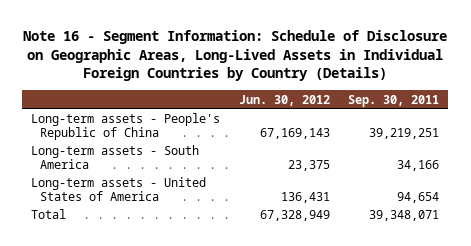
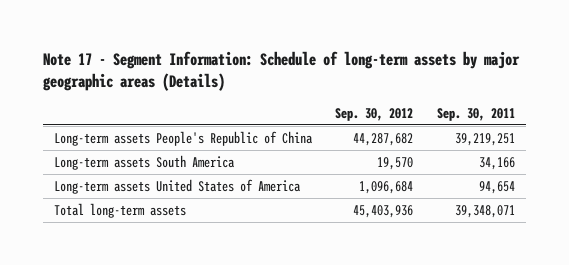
- Note 16 - Segment Information: Schedule of Disclosure on Geographic Areas, Long-Lived Assets in Individual Foreign Countries by Country (Details)
+ Note 17 - Segment Information: Schedule of long-term assets by major geographic areas (Details)
- | Jun. 30, 2012 | Sep. 30, 2011
+ | Sep. 30, 2012 | Sep. 30, 2011
- Long-term assets - People's Republic of China | 67,169,143 | 39,219,251
- Long-term assets - South America | 23,375 | 34,166
- Long-term assets - United States of America | 136,431 | 94,654
- Total | 67,328,949 | 39,348,071
+ Long-term assets People's Republic of China | 44,287,682 | 39,219,251
+ Long-term assets South America | 19,570 | 34,166
+ Long-term assets United States of America | 1,096,684 | 94,654
+ Total long-term assets | 45,403,936 | 39,348,071

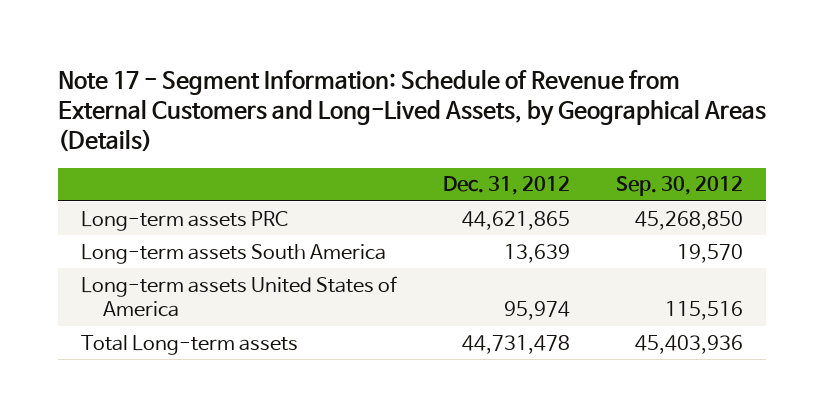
- Note 17 - Segment Information: Schedule of long-term assets by major geographic areas (Details)
+ Note 17 - Segment Information: Schedule of Revenue from External Customers and Long-Lived Assets, by Geographical Areas (Details)
- | Sep. 30, 2012 | Sep. 30, 2011
+ | Dec. 31, 2012 | Sep. 30, 2012
- Long-term assets People's Republic of China | 44,287,682 | 39,219,251
+ Long-term assets PRC | 44,621,865 | 45,268,850
- Long-term assets United States of America | 1,096,684 | 94,654
- Total long-term assets | 45,403,936 | 39,348,071
+ Long-term assets United States of America | 95,974 | 115,516
+ Total Long-term assets | 44,731,478 | 45,403,936

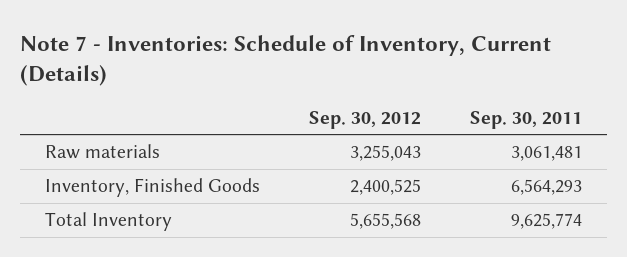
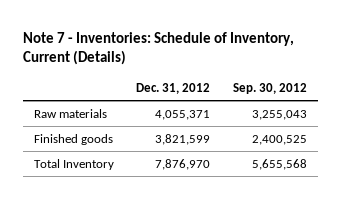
- | Sep. 30, 2012 | Sep. 30, 2011
+ | Dec. 31, 2012 | Sep. 30, 2012
- Inventory, Finished Goods | 2,400,525 | 6,564,293
+ Finished goods | 3,821,599 | 2,400,525

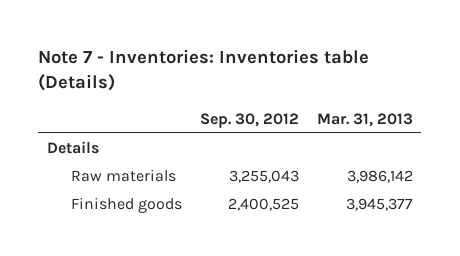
- Note 7 - Inventories: Schedule of Inventory, Current (Details)
+ Note 7 - Inventories: Inventories table (Details)
- | Dec. 31, 2012 | Sep. 30, 2012
+ | Sep. 30, 2012 | Mar. 31, 2013
+ Details
- Total Inventory | 7,876,970 | 5,655,568

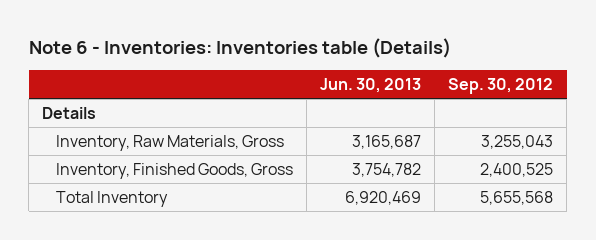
- Note 7 - Inventories: Inventories table (Details)
+ Note 6 - Inventories: Inventories table (Details)
- | Sep. 30, 2012 | Mar. 31, 2013
+ | Jun. 30, 2013 | Sep. 30, 2012
- Raw materials | 3,255,043 | 3,986,142
- Finished goods | 2,400,525 | 3,945,377
+ Inventory, Raw Materials, Gross | 3,165,687 | 3,255,043
+ Inventory, Finished Goods, Gross | 3,754,782 | 2,400,525
+ Total Inventory | 6,920,469 | 5,655,568

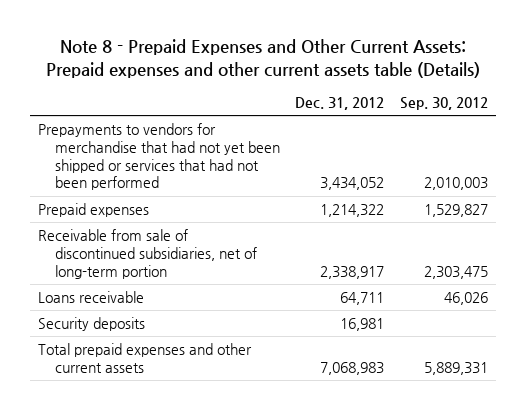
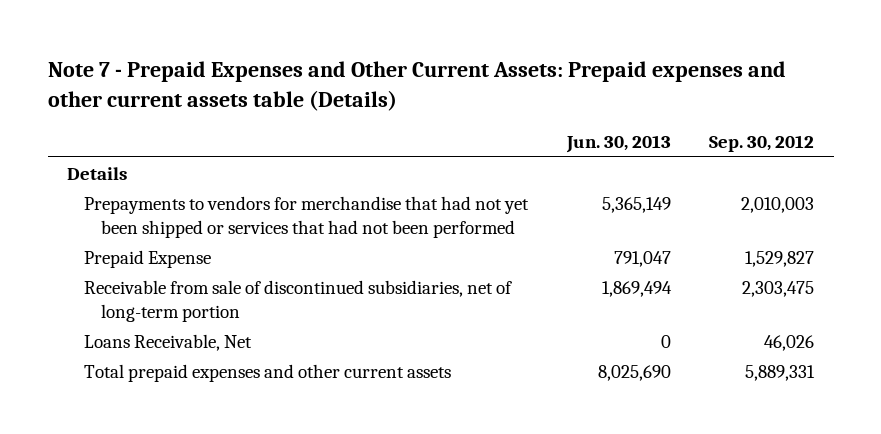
- Note 8 - Prepaid Expenses and Other Current Assets: Prepaid expenses and other current assets table (Details)
+ Note 7 - Prepaid Expenses and Other Current Assets: Prepaid expenses and other current assets table (Details)
- | Dec. 31, 2012 | Sep. 30, 2012
+ | Jun. 30, 2013 | Sep. 30, 2012
+ Details
- Prepaid expenses | 1,214,322 | 1,529,827
+ Prepaid Expense | 791,047 | 1,529,827
- Loans receivable | 64,711 | 46,026
- Security deposits | 16,981 |
+ Loans Receivable, Net | 0 | 46,026

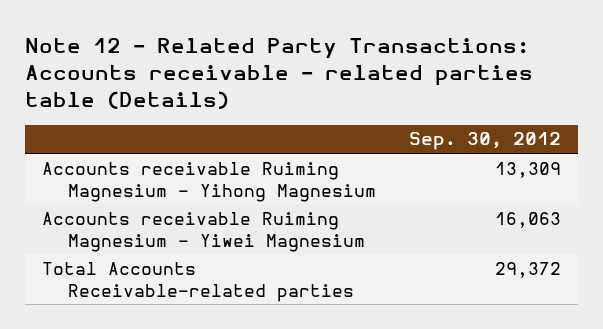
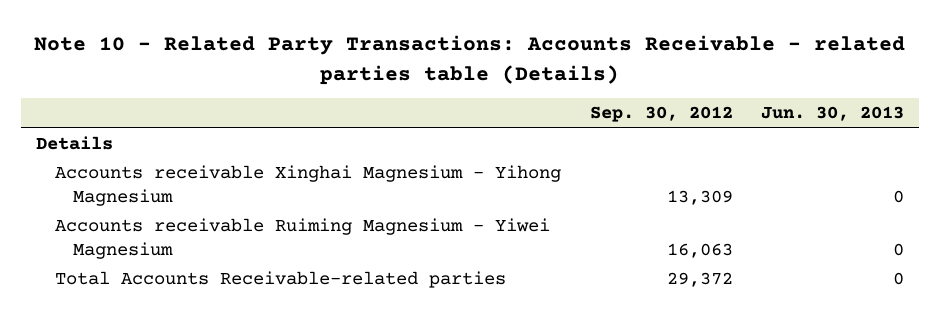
- Note 12 - Related Party Transactions: Accounts receivable - related parties table (Details)
+ Note 10 - Related Party Transactions: Accounts Receivable - related parties table (Details)
- | Sep. 30, 2012
+ | Sep. 30, 2012 | Jun. 30, 2013
- Accounts receivable Ruiming Magnesium - Yihong Magnesium | 13,309
+ Details
+ Accounts receivable Xinghai Magnesium - Yihong Magnesium | 13,309 | 0

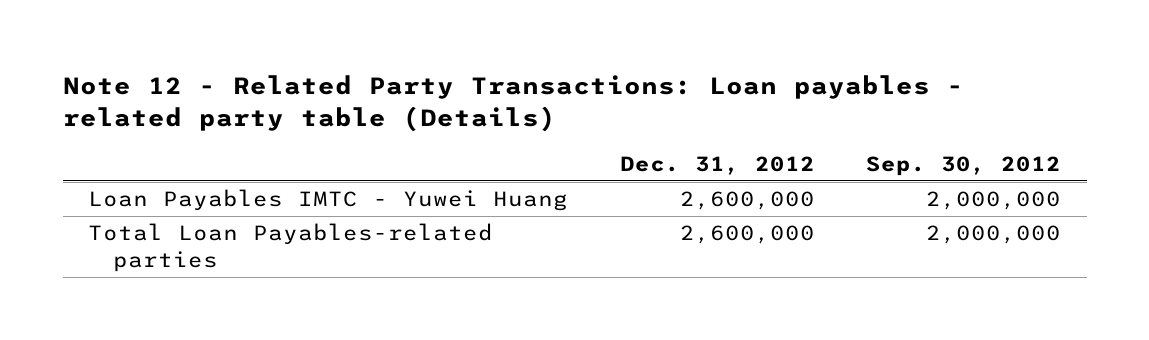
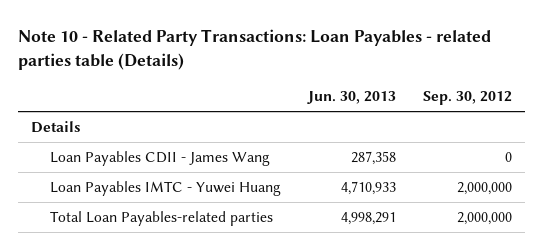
- Note 12 - Related Party Transactions: Loan payables - related party table (Details)
+ Note 10 - Related Party Transactions: Loan Payables - related parties table (Details)
- | Dec. 31, 2012 | Sep. 30, 2012
+ | Jun. 30, 2013 | Sep. 30, 2012
+ Details
+ Loan Payables CDII - James Wang | 287,358 | 0

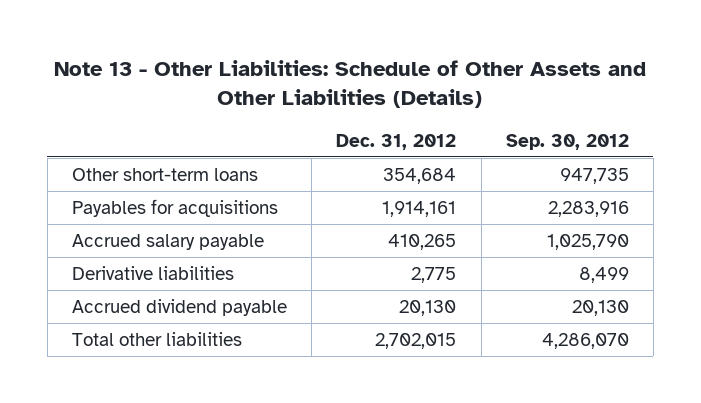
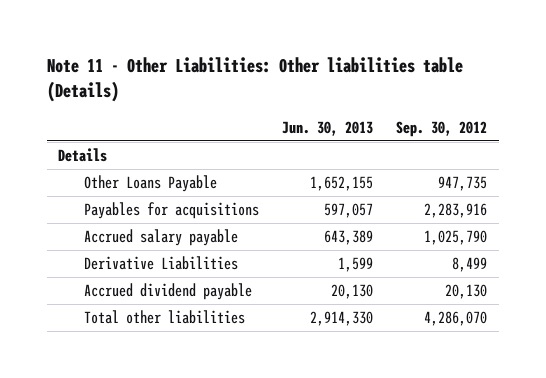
- Note 13 - Other Liabilities: Schedule of Other Assets and Other Liabilities (Details)
+ Note 11 - Other Liabilities: Other liabilities table (Details)
- | Dec. 31, 2012 | Sep. 30, 2012
+ | Jun. 30, 2013 | Sep. 30, 2012
- Other short-term loans | 354,684 | 947,735
+ Details
+ Other Loans Payable | 1,652,155 | 947,735
- Derivative liabilities | 2,775 | 8,499
+ Derivative Liabilities | 1,599 | 8,499

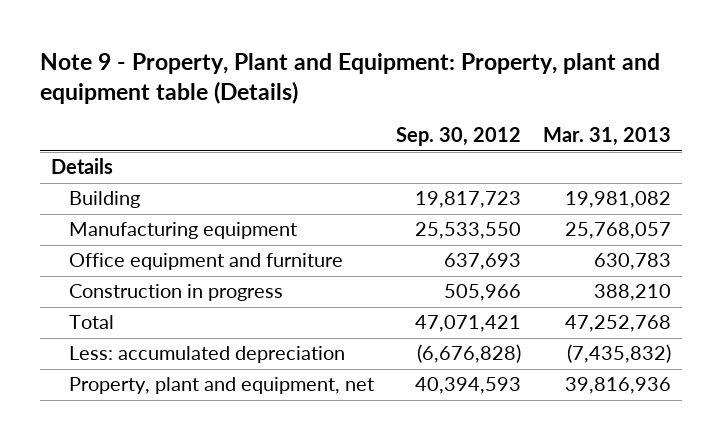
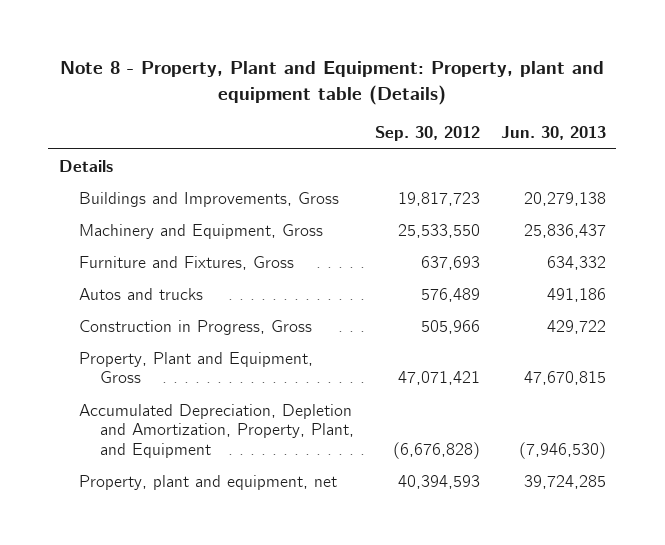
- Note 9 - Property, Plant and Equipment: Property, plant and equipment table (Details)
+ Note 8 - Property, Plant and Equipment: Property, plant and equipment table (Details)
- | Sep. 30, 2012 | Mar. 31, 2013
+ | Sep. 30, 2012 | Jun. 30, 2013
- Building | 19,817,723 | 19,981,082
- Manufacturing equipment | 25,533,550 | 25,768,057
- Office equipment and furniture | 637,693 | 630,783
- Construction in progress | 505,966 | 388,210
- Total | 47,071,421 | 47,252,768
- Less: accumulated depreciation | (6,676,828) | (7,435,832)
+ Buildings and Improvements, Gross | 19,817,723 | 20,279,138
+ Machinery and Equipment, Gross | 25,533,550 | 25,836,437
+ Furniture and Fixtures, Gross | 637,693 | 634,332
+ Autos and trucks | 576,489 | 491,186
+ Construction in Progress, Gross | 505,966 | 429,722
+ Property, Plant and Equipment, Gross | 47,071,421 | 47,670,815
+ Accumulated Depreciation, Depletion and Amortization, Property, Plant, and Equipment | (6,676,828) | (7,946,530)

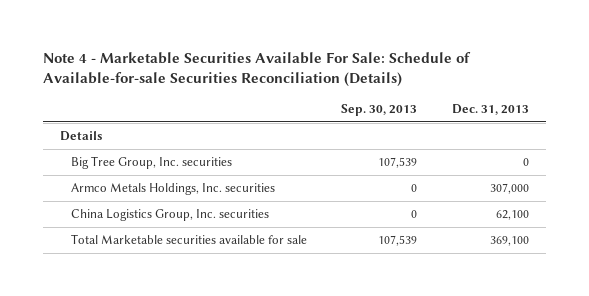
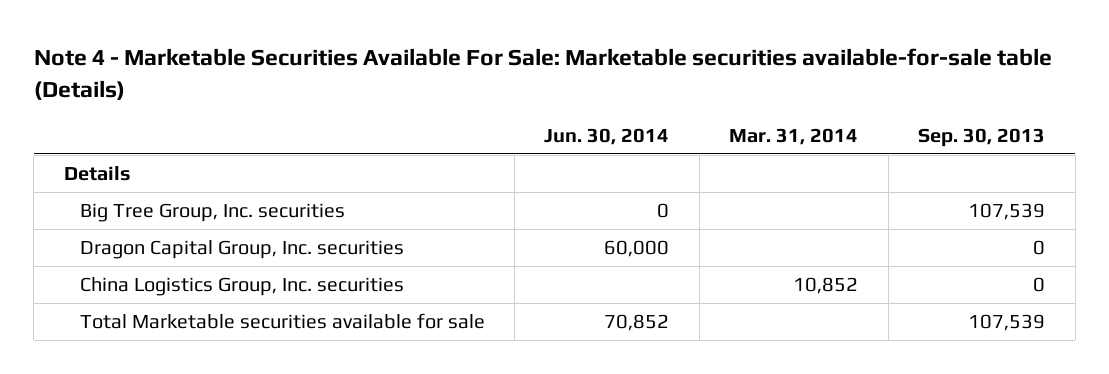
- Note 4 - Marketable Securities Available For Sale: Schedule of Available-for-sale Securities Reconciliation (Details)
+ Note 4 - Marketable Securities Available For Sale: Marketable securities available-for-sale table (Details)
- | Sep. 30, 2013 | Dec. 31, 2013
+ | Jun. 30, 2014 | Mar. 31, 2014 | Sep. 30, 2013
- Armco Metals Holdings, Inc. securities | 0 | 307,000
+ Dragon Capital Group, Inc. securities | 60,000 | | 0

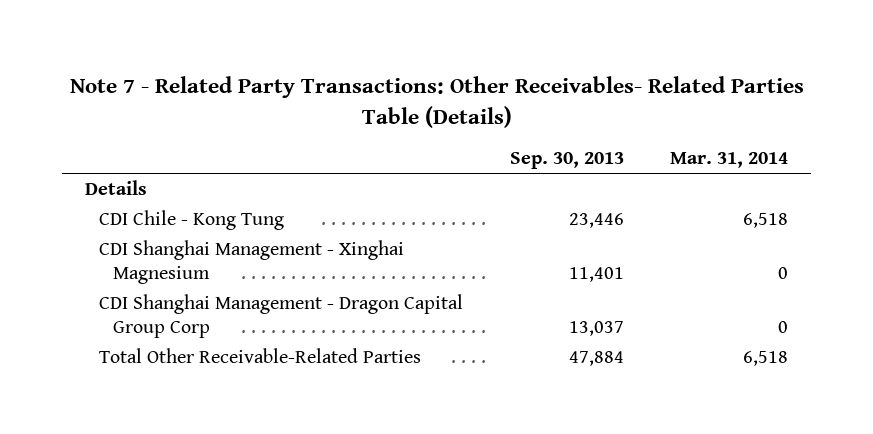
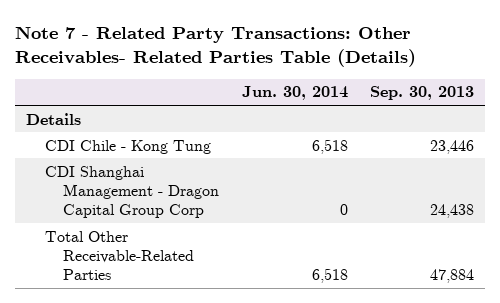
- | Sep. 30, 2013 | Mar. 31, 2014
+ | Jun. 30, 2014 | Sep. 30, 2013
- CDI Shanghai Management - Xinghai Magnesium | 11,401 | 0
- CDI Shanghai Management - Dragon Capital Group Corp | 13,037 | 0
+ CDI Shanghai Management - Dragon Capital Group Corp | 0 | 24,438

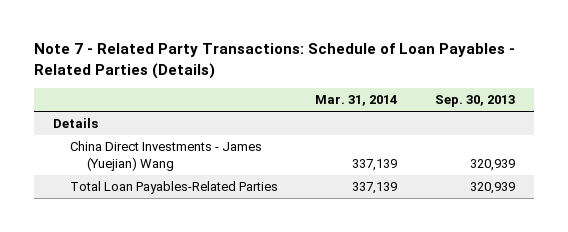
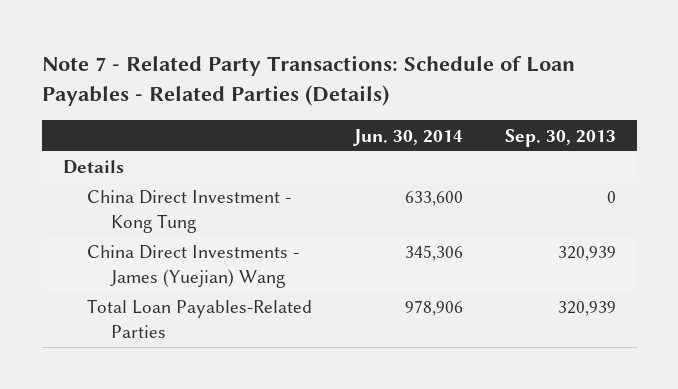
- | Mar. 31, 2014 | Sep. 30, 2013
+ | Jun. 30, 2014 | Sep. 30, 2013
+ China Direct Investment - Kong Tung | 633,600 | 0

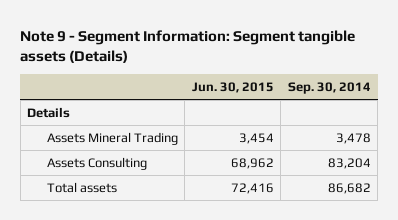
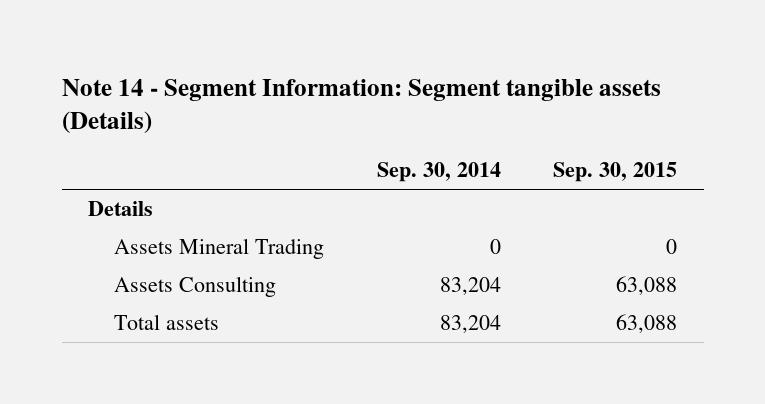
- Note 9 - Segment Information: Segment tangible assets (Details)
+ Note 14 - Segment Information: Segment tangible assets (Details)
- | Jun. 30, 2015 | Sep. 30, 2014
+ | Sep. 30, 2014 | Sep. 30, 2015
- Assets Mineral Trading | 3,454 | 3,478
+ Assets Mineral Trading | 0 | 0
- Total assets | 72,416 | 86,682
+ Total assets | 83,204 | 63,088

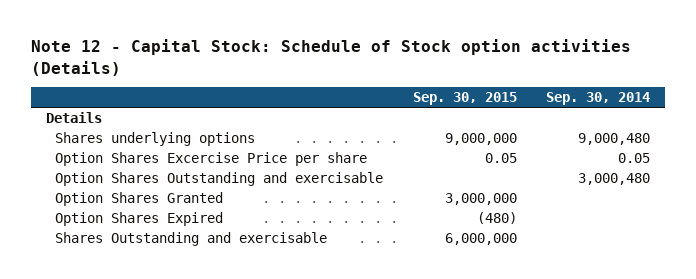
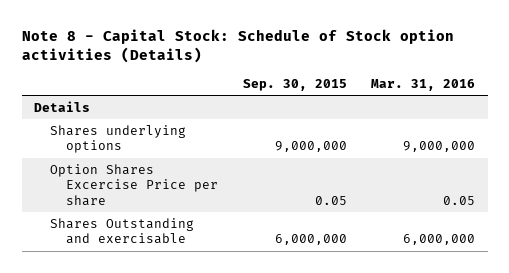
- Note 12 - Capital Stock: Schedule of Stock option activities (Details)
+ Note 8 - Capital Stock: Schedule of Stock option activities (Details)
- | Sep. 30, 2015 | Sep. 30, 2014
+ | Sep. 30, 2015 | Mar. 31, 2016
- Option Shares Outstanding and exercisable | | 3,000,480
- Option Shares Granted | 3,000,000 |
- Option Shares Expired | (480) |

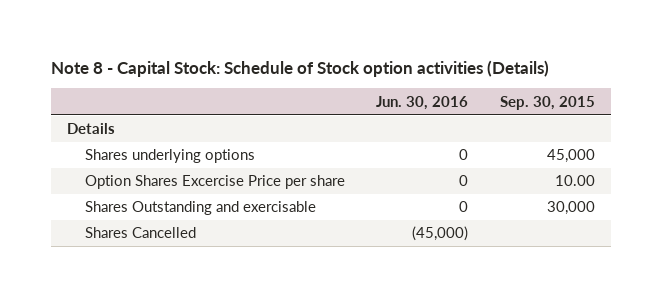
- | Sep. 30, 2015 | Mar. 31, 2016
+ | Jun. 30, 2016 | Sep. 30, 2015
- Shares underlying options | 9,000,000 | 9,000,000
- Option Shares Excercise Price per share | 0.05 | 0.05
- Shares Outstanding and exercisable | 6,000,000 | 6,000,000
+ Shares underlying options | 0 | 45,000
+ Option Shares Excercise Price per share | 0 | 10.00
+ Shares Outstanding and exercisable | 0 | 30,000
+ Shares Cancelled | (45,000) |

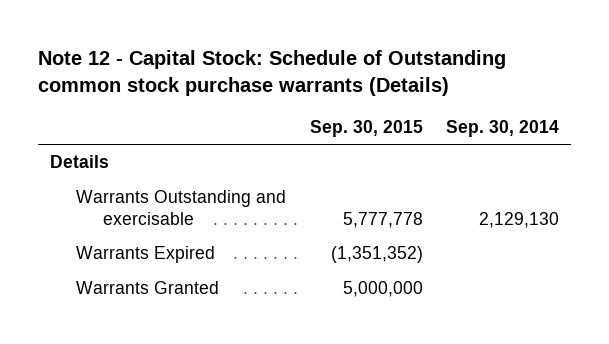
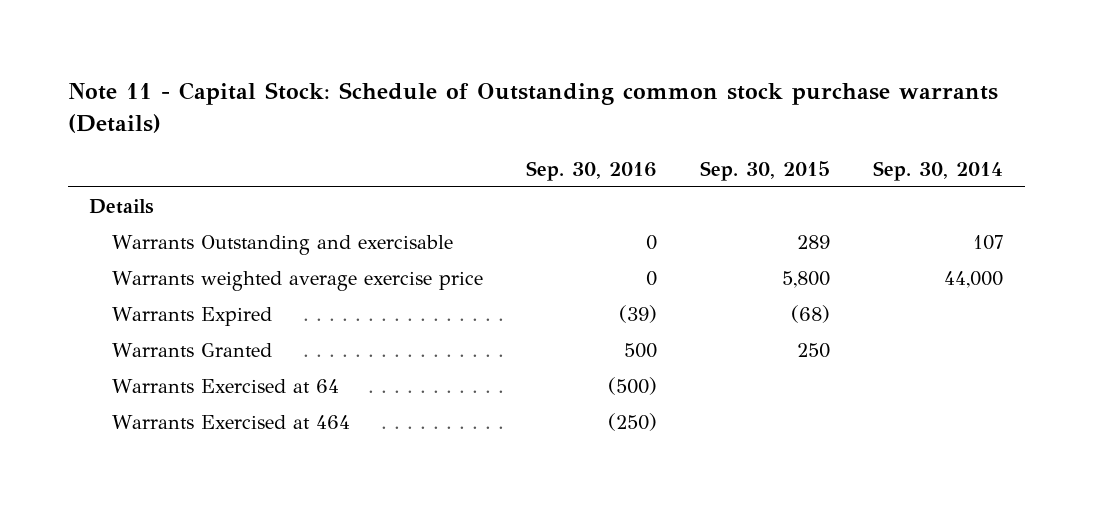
- Note 12 - Capital Stock: Schedule of Outstanding common stock purchase warrants (Details)
+ Note 11 - Capital Stock: Schedule of Outstanding common stock purchase warrants (Details)
- | Sep. 30, 2015 | Sep. 30, 2014
+ | Sep. 30, 2016 | Sep. 30, 2015 | Sep. 30, 2014
- Warrants Outstanding and exercisable | 5,777,778 | 2,129,130
- Warrants Expired | (1,351,352) |
- Warrants Granted | 5,000,000 |
+ Warrants Outstanding and exercisable | 0 | 289 | 107
+ Warrants weighted average exercise price | 0 | 5,800 | 44,000
+ Warrants Expired | (39) | (68) |
+ Warrants Granted | 500 | 250 |
+ Warrants Exercised at 64 | (500) | |
+ Warrants Exercised at 464 | (250) | |

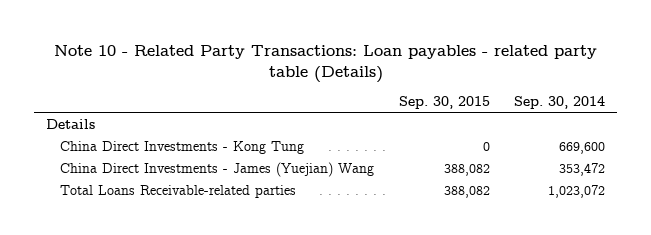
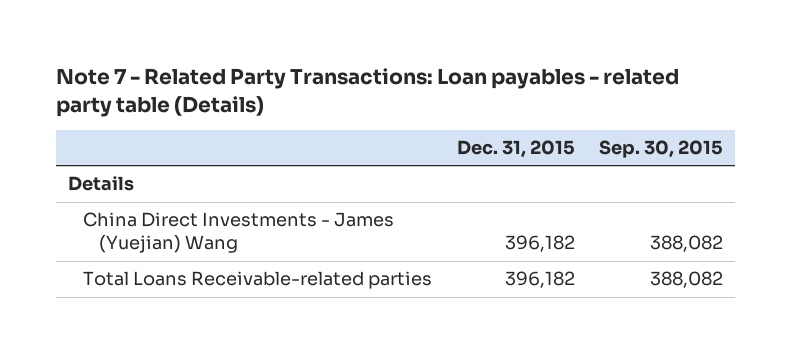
- Note 10 - Related Party Transactions: Loan payables - related party table (Details)
+ Note 7 - Related Party Transactions: Loan payables - related party table (Details)
- | Sep. 30, 2015 | Sep. 30, 2014
+ | Dec. 31, 2015 | Sep. 30, 2015
- China Direct Investments - Kong Tung | 0 | 669,600

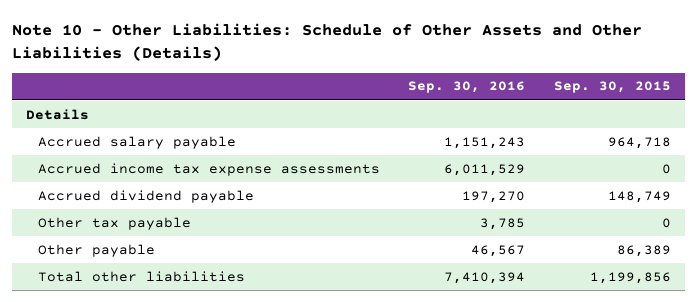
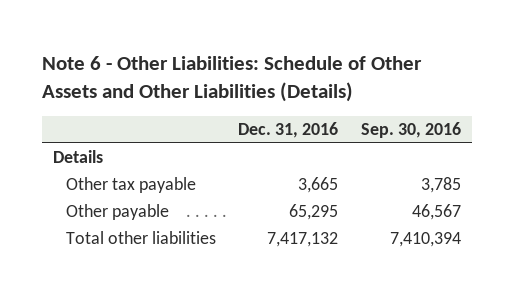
- Note 10 - Other Liabilities: Schedule of Other Assets and Other Liabilities (Details)
+ Note 6 - Other Liabilities: Schedule of Other Assets and Other Liabilities (Details)
- | Sep. 30, 2016 | Sep. 30, 2015
+ | Dec. 31, 2016 | Sep. 30, 2016
- Accrued salary payable | 1,151,243 | 964,718
- Accrued income tax expense assessments | 6,011,529 | 0
- Accrued dividend payable | 197,270 | 148,749

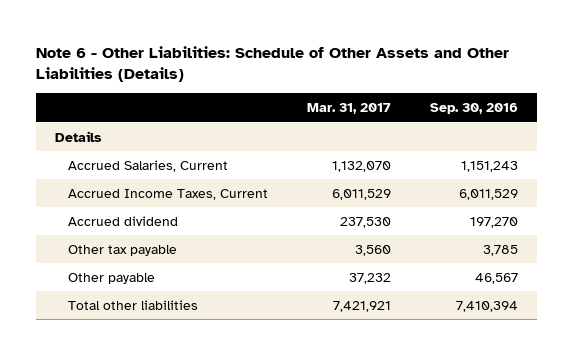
- | Dec. 31, 2016 | Sep. 30, 2016
+ | Mar. 31, 2017 | Sep. 30, 2016
+ Accrued Salaries, Current | 1,132,070 | 1,151,243
+ Accrued Income Taxes, Current | 6,011,529 | 6,011,529
+ Accrued dividend | 237,530 | 197,270

